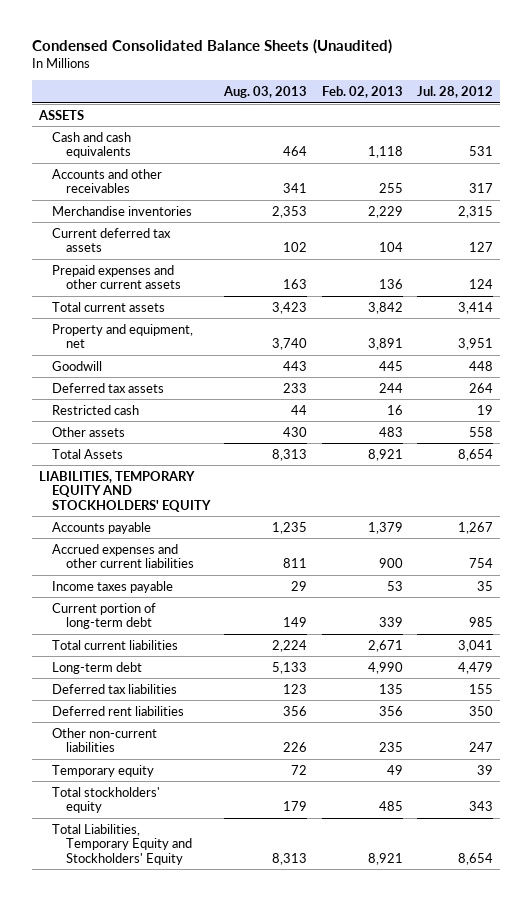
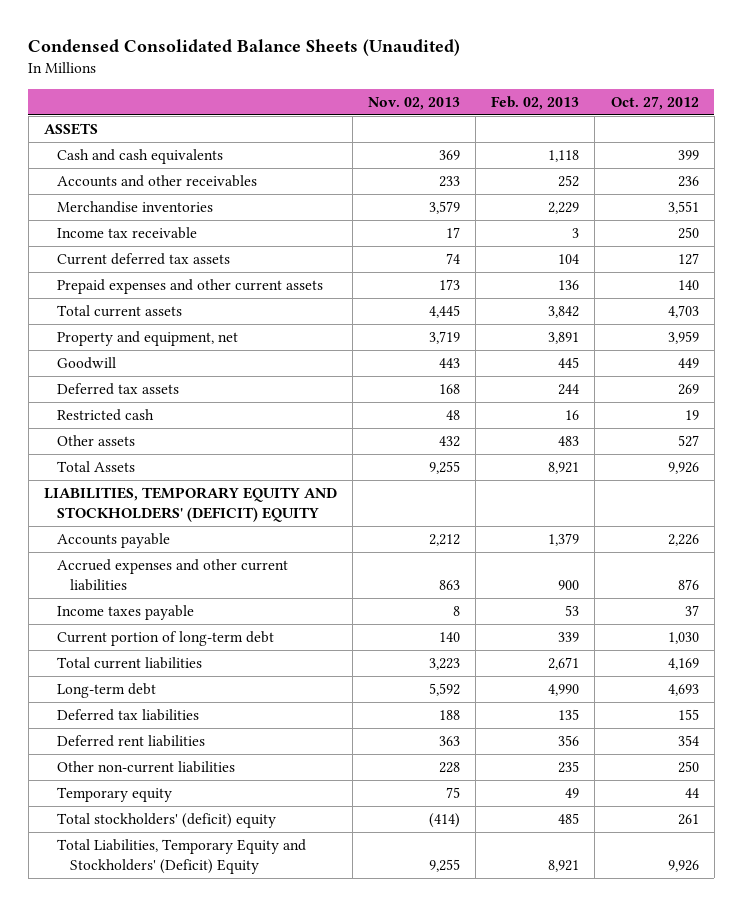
- | Aug. 03, 2013 | Feb. 02, 2013 | Jul. 28, 2012
+ | Nov. 02, 2013 | Feb. 02, 2013 | Oct. 27, 2012
- Accounts and other receivables | 341 | 255 | 317
+ Accounts and other receivables | 233 | 252 | 236
+ Income tax receivable | 17 | 3 | 250
- LIABILITIES, TEMPORARY EQUITY AND STOCKHOLDERS' EQUITY
+ LIABILITIES, TEMPORARY EQUITY AND STOCKHOLDERS' (DEFICIT) EQUITY
- Total stockholders' equity | 179 | 485 | 343
- Total Liabilities, Temporary Equity and Stockholders' Equity | 8,313 | 8,921 | 8,654
+ Total stockholders' (deficit) equity | (414) | 485 | 261
+ Total Liabilities, Temporary Equity and Stockholders' (Deficit) Equity | 9,255 | 8,921 | 9,926

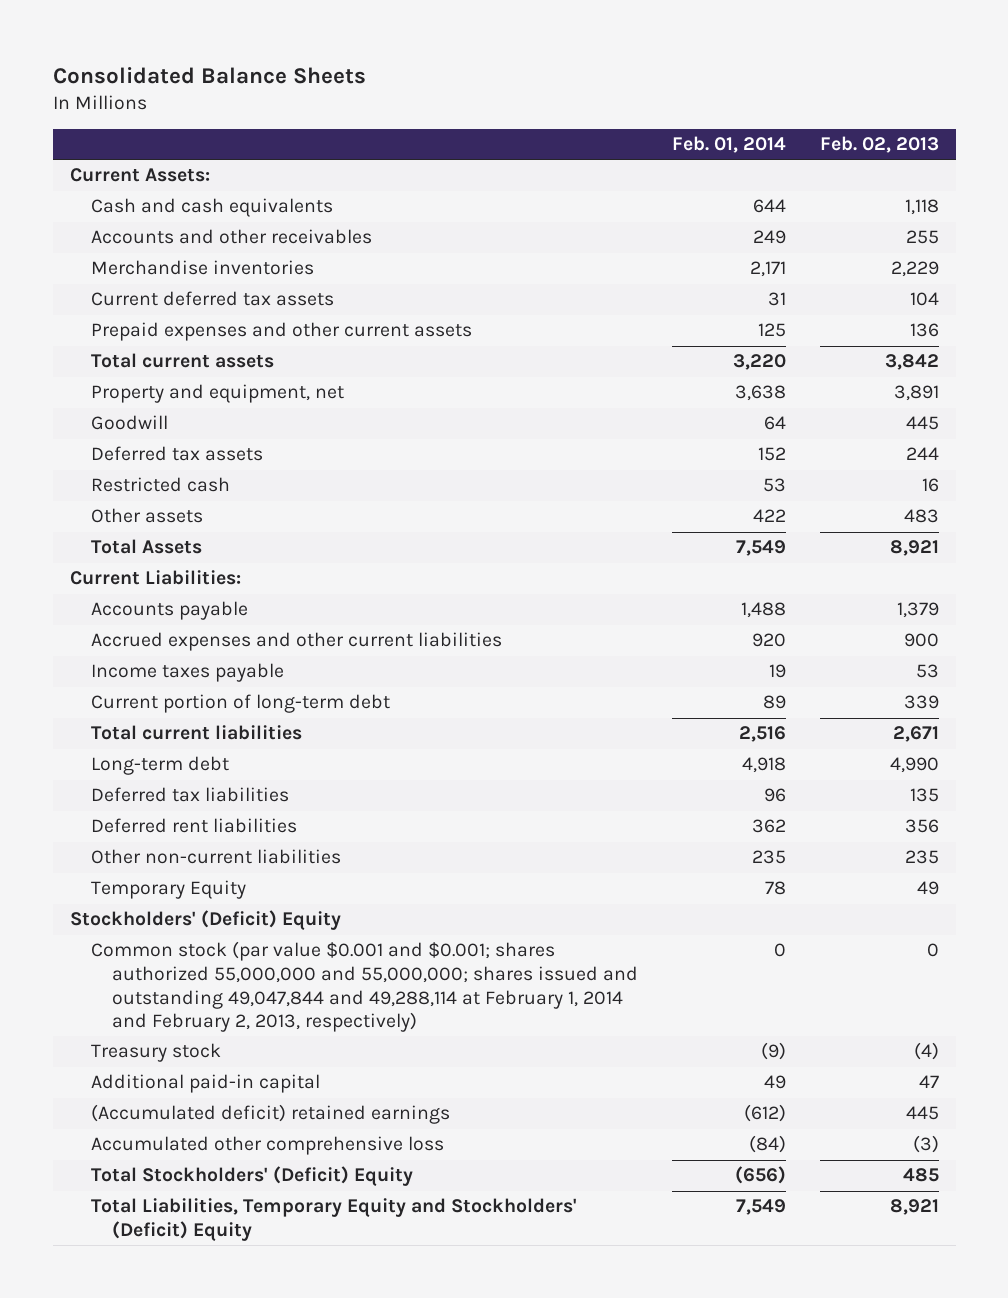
- Condensed Consolidated Balance Sheets (Unaudited)
+ Consolidated Balance Sheets
- | Nov. 02, 2013 | Feb. 02, 2013 | Oct. 27, 2012
+ | Feb. 01, 2014 | Feb. 02, 2013
- ASSETS
+ Current Assets:
- Accounts and other receivables | 233 | 252 | 236
+ Accounts and other receivables | 249 | 255
- Income tax receivable | 17 | 3 | 250
- LIABILITIES, TEMPORARY EQUITY AND STOCKHOLDERS' (DEFICIT) EQUITY
+ Current Liabilities:
- Temporary equity | 75 | 49 | 44
- Total stockholders' (deficit) equity | (414) | 485 | 261
+ Temporary Equity | 78 | 49
+ Stockholders' (Deficit) Equity
+ Common stock (par value $0.001 and $0.001; shares authorized 55,000,000 and 55,000,000; shares issued and outstanding 49,047,844 and 49,288,114 at February 1, 2014 and February 2, 2013, respectively) | 0 | 0
+ Treasury stock | (9) | (4)
+ Additional paid-in capital | 49 | 47
+ (Accumulated deficit) retained earnings | (612) | 445
+ Accumulated other comprehensive loss | (84) | (3)
+ Total Stockholders' (Deficit) Equity | (656) | 485

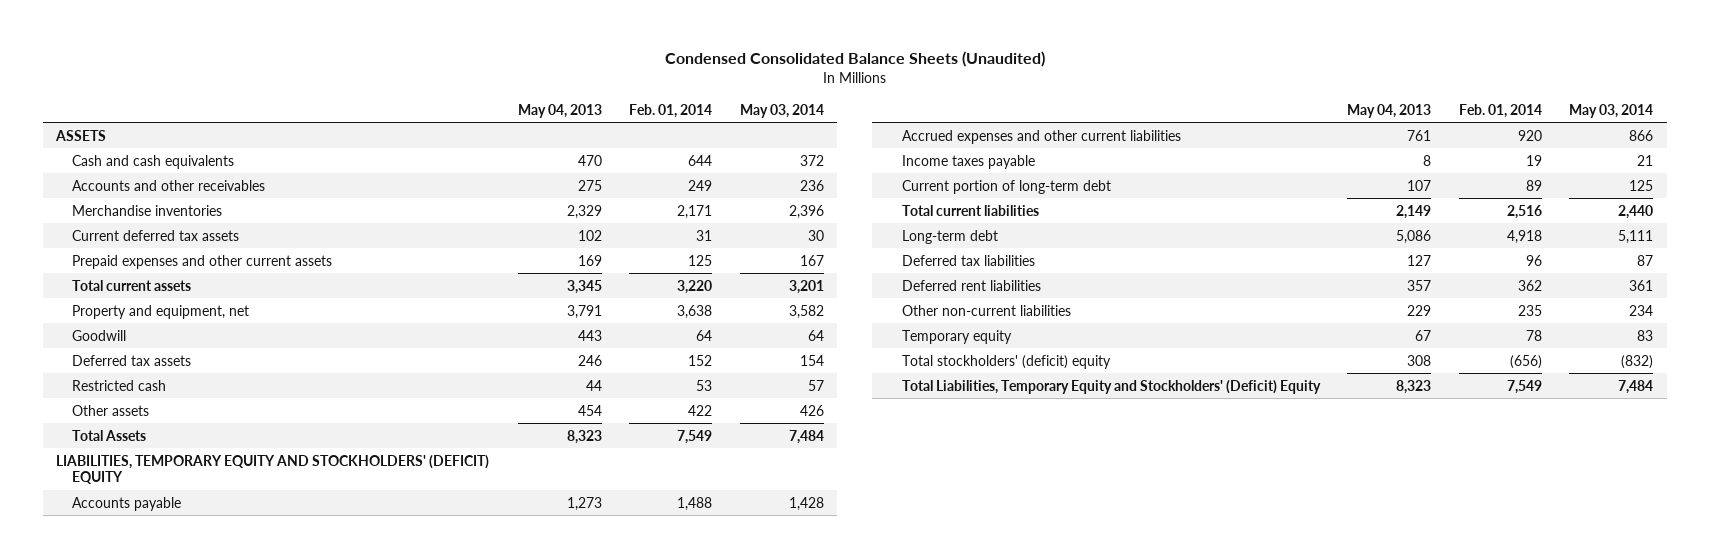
- Consolidated Balance Sheets
+ Condensed Consolidated Balance Sheets (Unaudited)
- | Feb. 01, 2014 | Feb. 02, 2013
+ | May 04, 2013 | Feb. 01, 2014 | May 03, 2014
- Current Assets:
+ ASSETS
- Current Liabilities:
+ LIABILITIES, TEMPORARY EQUITY AND STOCKHOLDERS' (DEFICIT) EQUITY
- Temporary Equity | 78 | 49
- Stockholders' (Deficit) Equity
- Common stock (par value $0.001 and $0.001; shares authorized 55,000,000 and 55,000,000; shares issued and outstanding 49,047,844 and 49,288,114 at February 1, 2014 and February 2, 2013, respectively) | 0 | 0
- Treasury stock | (9) | (4)
- Additional paid-in capital | 49 | 47
- (Accumulated deficit) retained earnings | (612) | 445
- Accumulated other comprehensive loss | (84) | (3)
- Total Stockholders' (Deficit) Equity | (656) | 485
+ Temporary equity | 67 | 78 | 83
+ Total stockholders' (deficit) equity | 308 | (656) | (832)

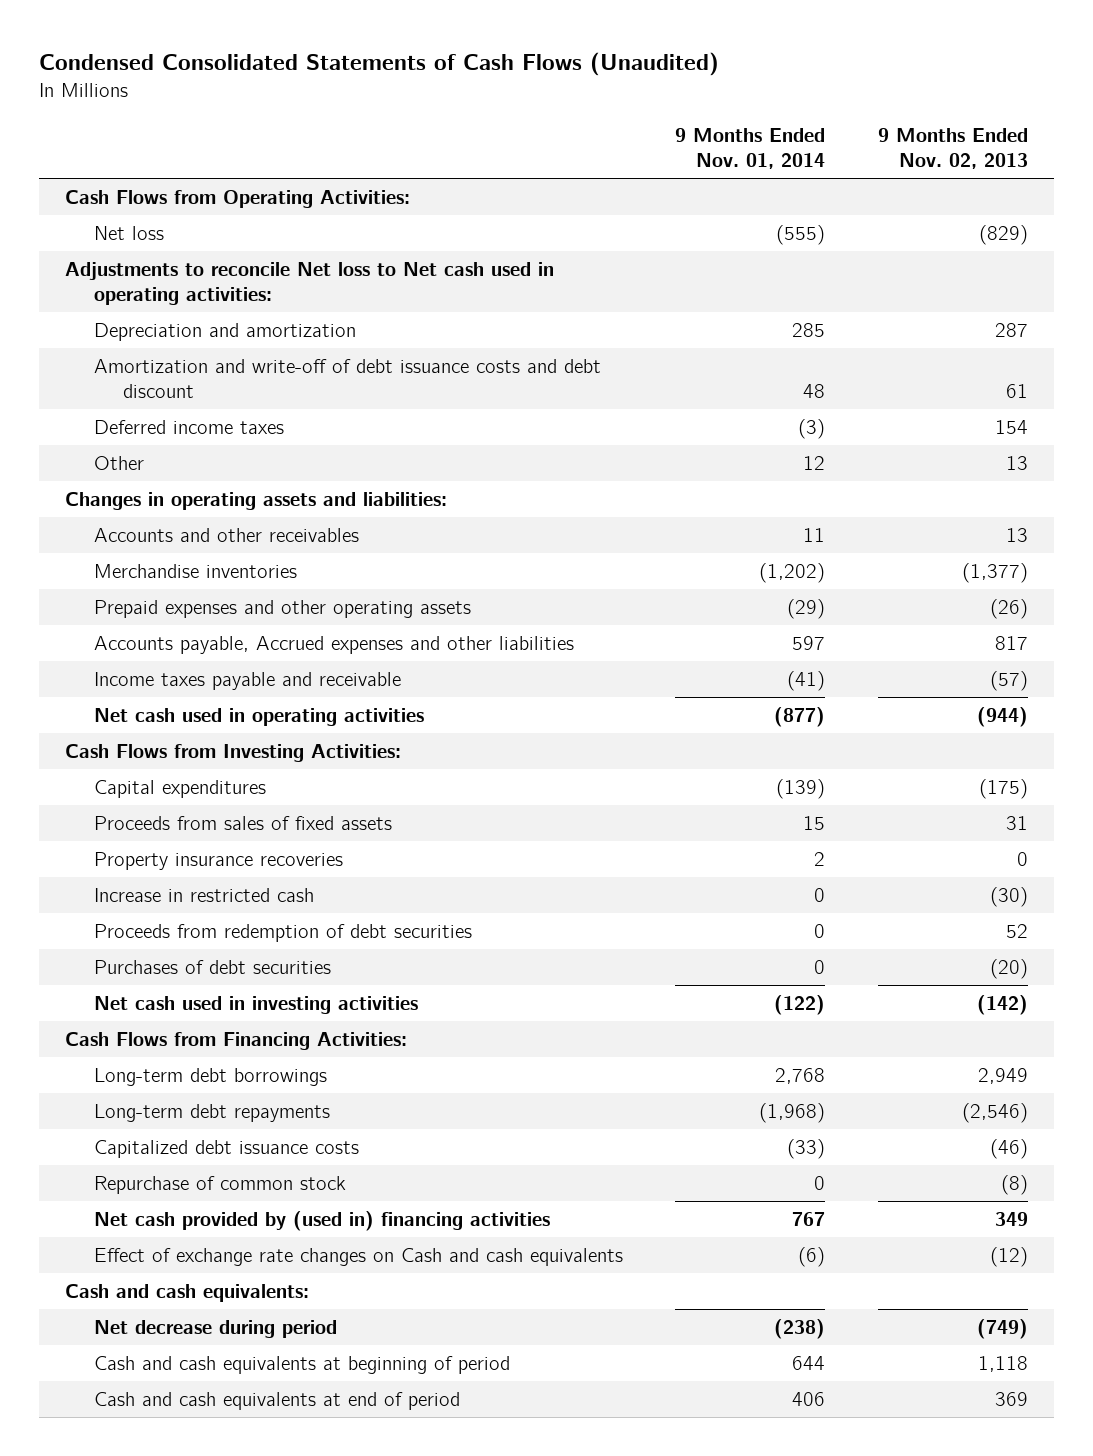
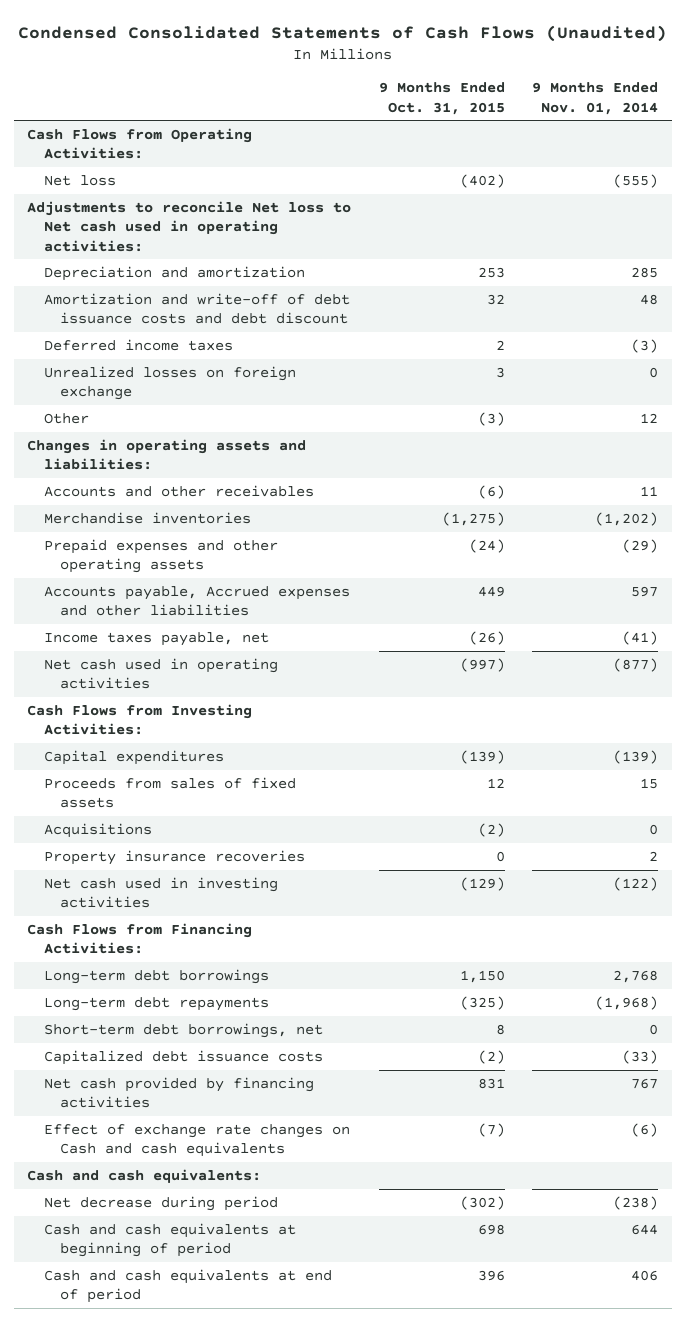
- | 9 Months Ended Nov. 01, 2014 | 9 Months Ended Nov. 02, 2013
+ | 9 Months Ended Oct. 31, 2015 | 9 Months Ended Nov. 01, 2014
+ Unrealized losses on foreign exchange | 3 | 0
- Income taxes payable and receivable | (41) | (57)
+ Income taxes payable, net | (26) | (41)
+ Acquisitions | (2) | 0
- Increase in restricted cash | 0 | (30)
- Proceeds from redemption of debt securities | 0 | 52
- Purchases of debt securities | 0 | (20)
+ Short-term debt borrowings, net | 8 | 0
- Repurchase of common stock | 0 | (8)
- Net cash provided by (used in) financing activities | 767 | 349
+ Net cash provided by financing activities | 831 | 767

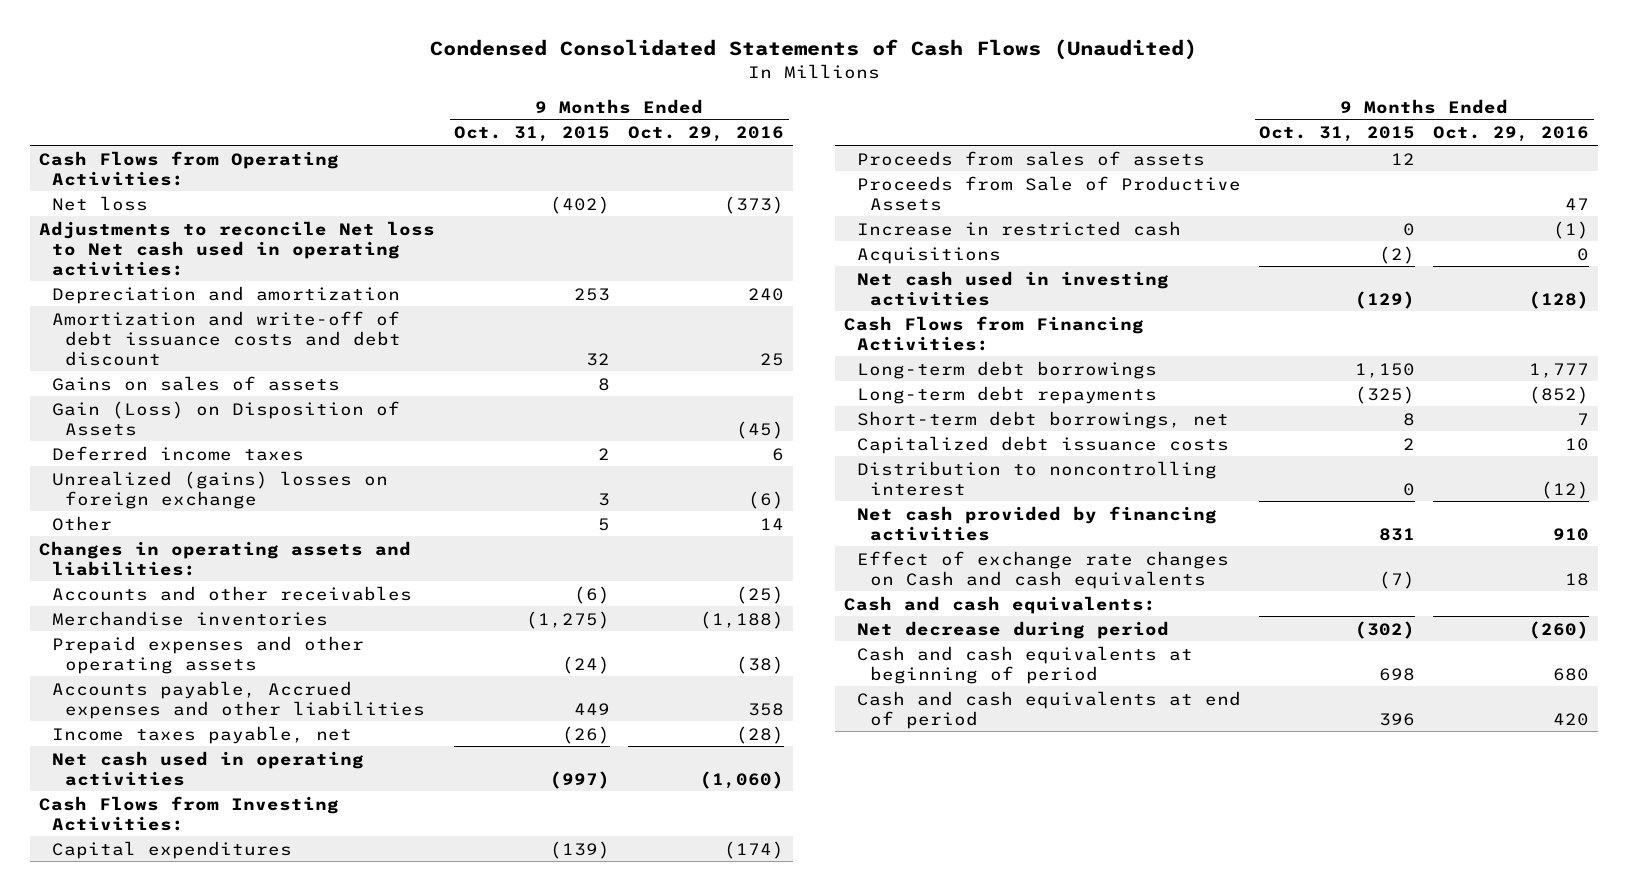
- | 9 Months Ended Oct. 31, 2015 | 9 Months Ended Nov. 01, 2014
+ | 9 Months Ended Oct. 31, 2015 | 9 Months Ended Oct. 29, 2016
+ Gains on sales of assets | 8 |
+ Gain (Loss) on Disposition of Assets | | (45)
- Unrealized losses on foreign exchange | 3 | 0
- Other | (3) | 12
+ Unrealized (gains) losses on foreign exchange | 3 | (6)
+ Other | 5 | 14
- Proceeds from sales of fixed assets | 12 | 15
+ Proceeds from sales of assets | 12 |
+ Proceeds from Sale of Productive Assets | | 47
+ Increase in restricted cash | 0 | (1)
- Property insurance recoveries | 0 | 2
- Capitalized debt issuance costs | (2) | (33)
+ Capitalized debt issuance costs | 2 | 10
+ Distribution to noncontrolling interest | 0 | (12)

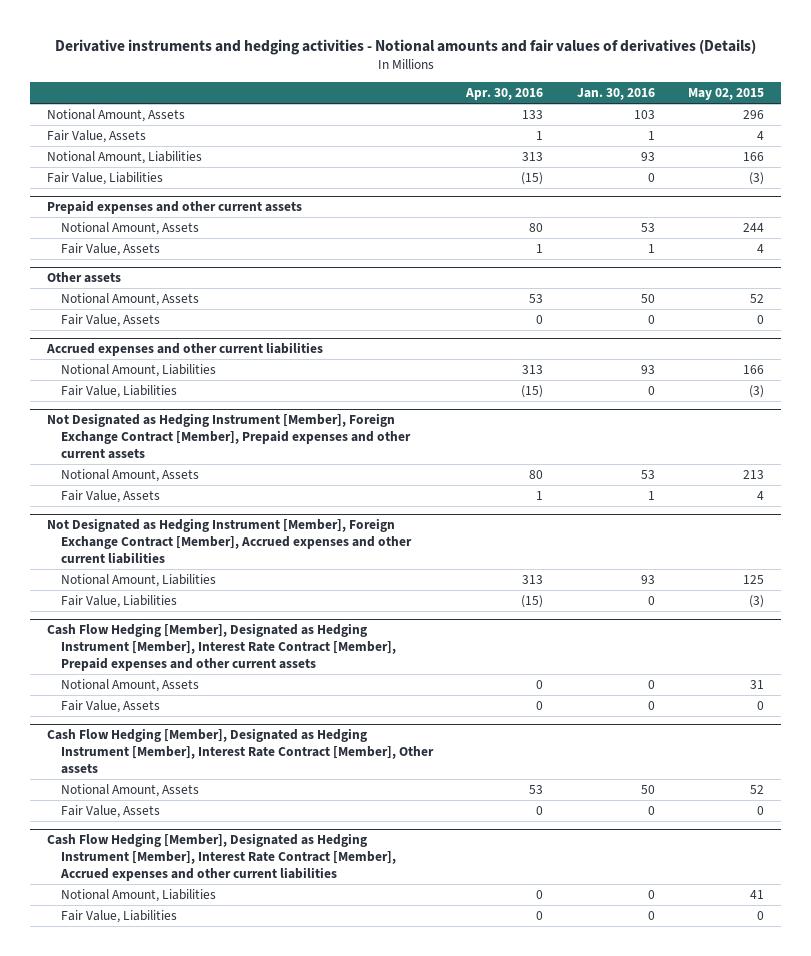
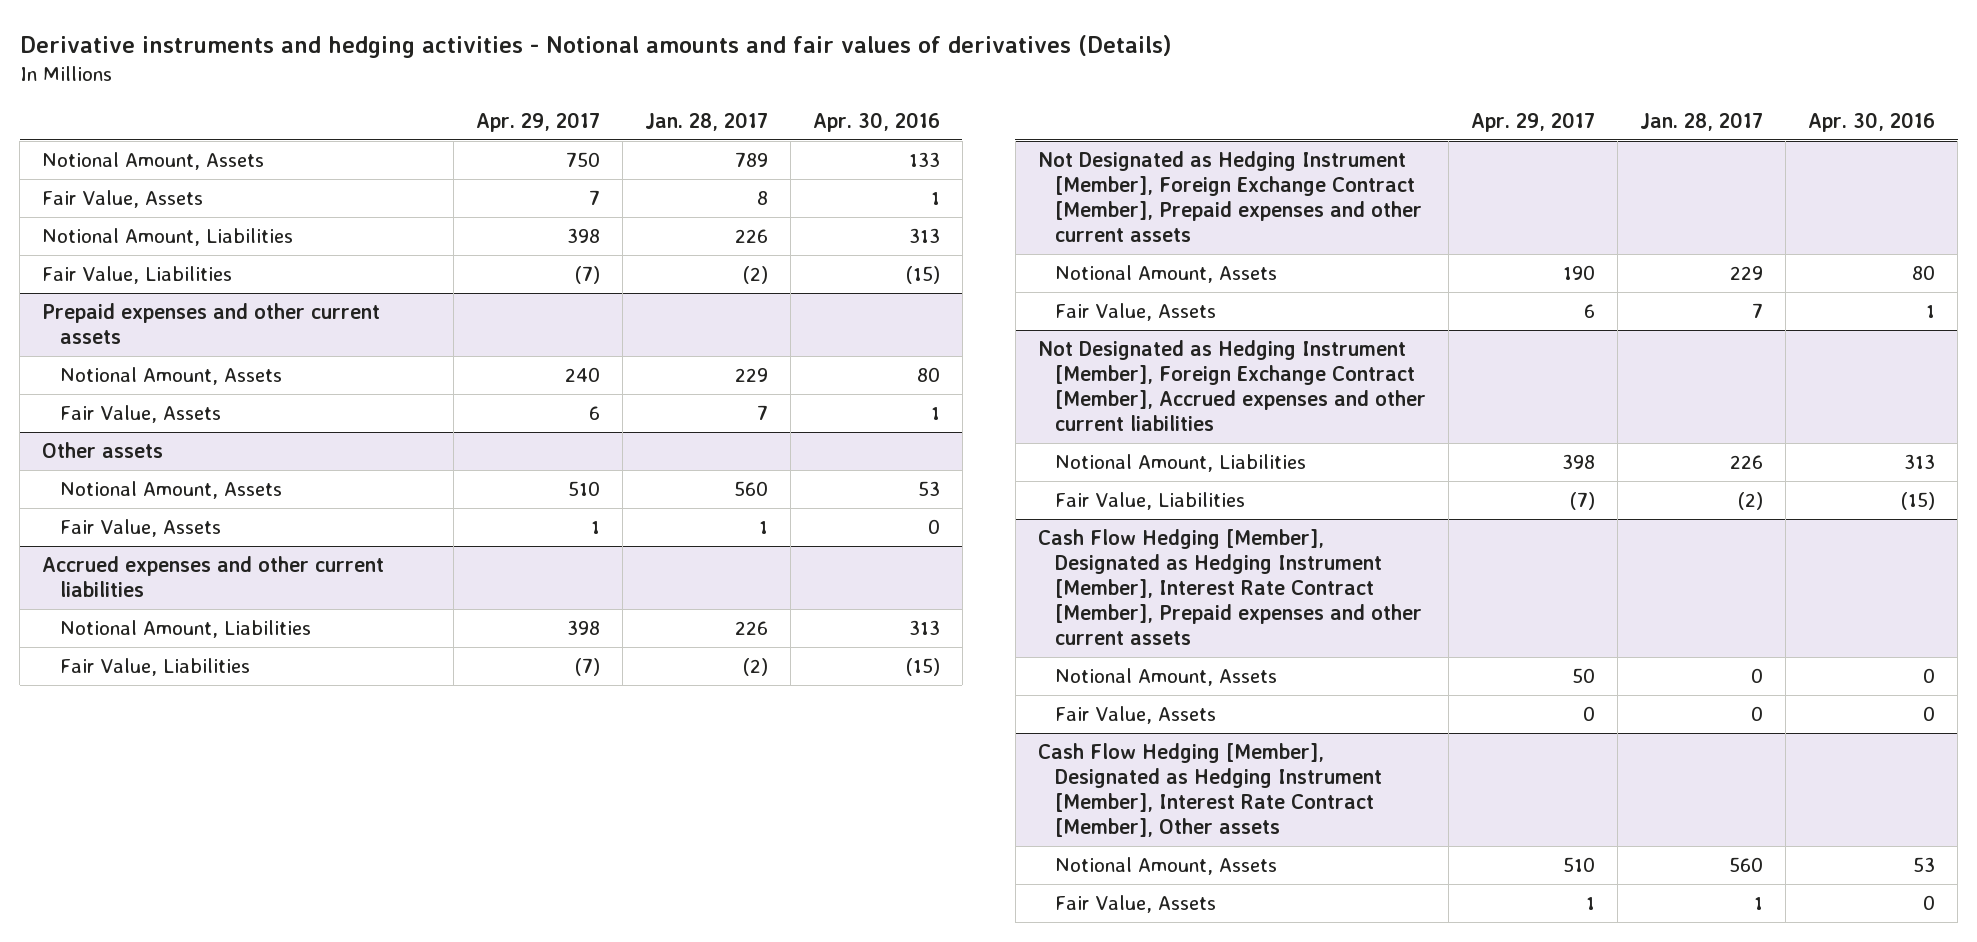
- | Apr. 30, 2016 | Jan. 30, 2016 | May 02, 2015
+ | Apr. 29, 2017 | Jan. 28, 2017 | Apr. 30, 2016
- Cash Flow Hedging [Member], Designated as Hedging Instrument [Member], Interest Rate Contract [Member], Accrued expenses and other current liabilities
- Notional Amount, Liabilities | 0 | 0 | 41
- Fair Value, Liabilities | 0 | 0 | 0

